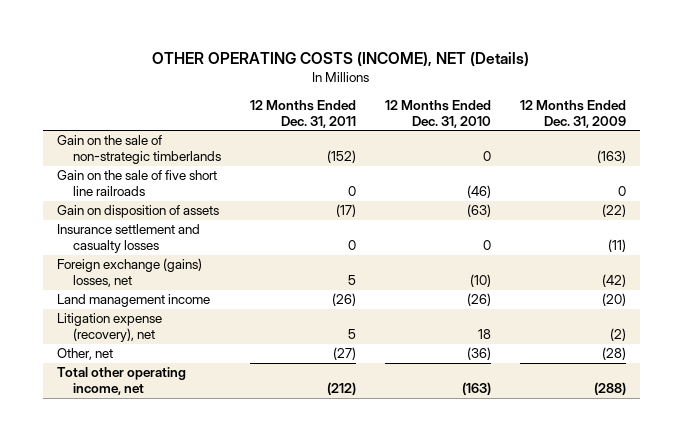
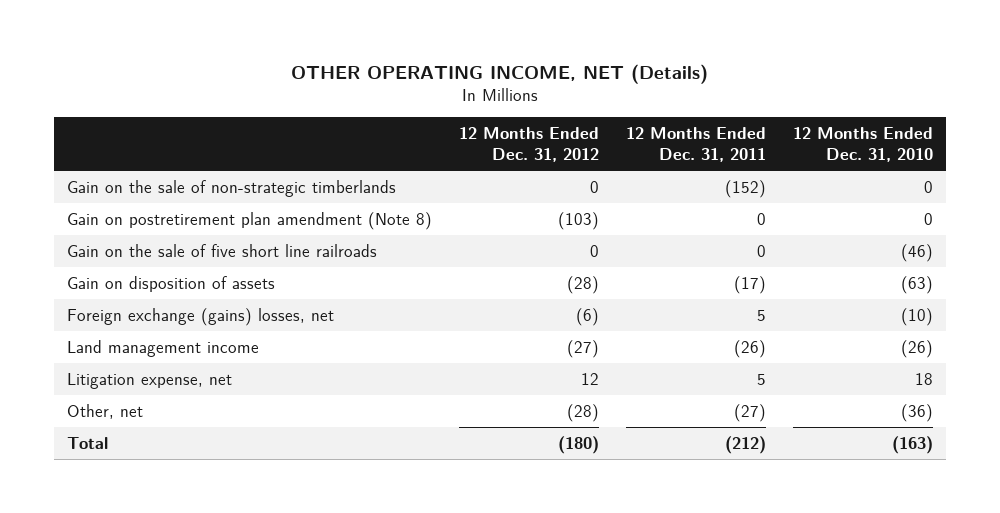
- OTHER OPERATING COSTS (INCOME), NET (Details)
+ OTHER OPERATING INCOME, NET (Details)
- | 12 Months Ended Dec. 31, 2011 | 12 Months Ended Dec. 31, 2010 | 12 Months Ended Dec. 31, 2009
+ | 12 Months Ended Dec. 31, 2012 | 12 Months Ended Dec. 31, 2011 | 12 Months Ended Dec. 31, 2010
+ Gain on postretirement plan amendment (Note 8) | (103) | 0 | 0
- Insurance settlement and casualty losses | 0 | 0 | (11)
- Litigation expense (recovery), net | 5 | 18 | (2)
+ Litigation expense, net | 12 | 5 | 18
- Total other operating income, net | (212) | (163) | (288)
+ Total | (180) | (212) | (163)

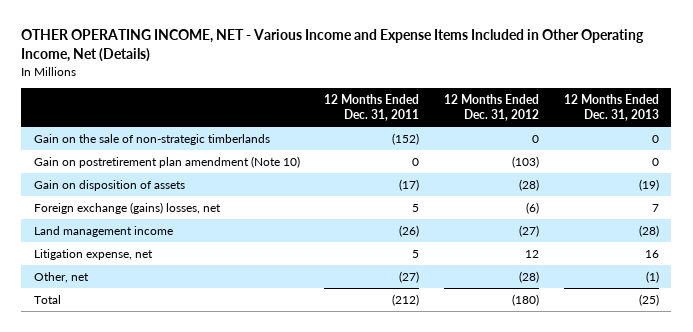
- OTHER OPERATING INCOME, NET (Details)
+ OTHER OPERATING INCOME, NET - Various Income and Expense Items Included in Other Operating Income, Net (Details)
- | 12 Months Ended Dec. 31, 2012 | 12 Months Ended Dec. 31, 2011 | 12 Months Ended Dec. 31, 2010
+ | 12 Months Ended Dec. 31, 2011 | 12 Months Ended Dec. 31, 2012 | 12 Months Ended Dec. 31, 2013
- Gain on postretirement plan amendment (Note 8) | (103) | 0 | 0
- Gain on the sale of five short line railroads | 0 | 0 | (46)
+ Gain on postretirement plan amendment (Note 10) | 0 | (103) | 0

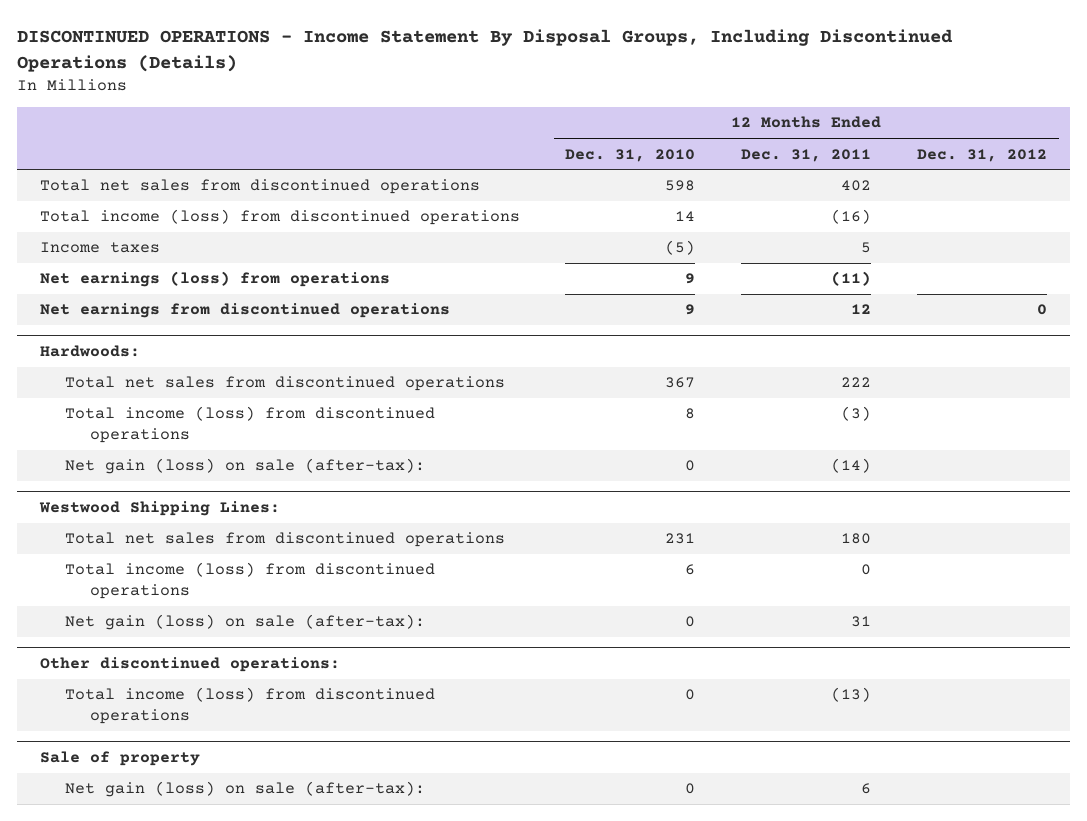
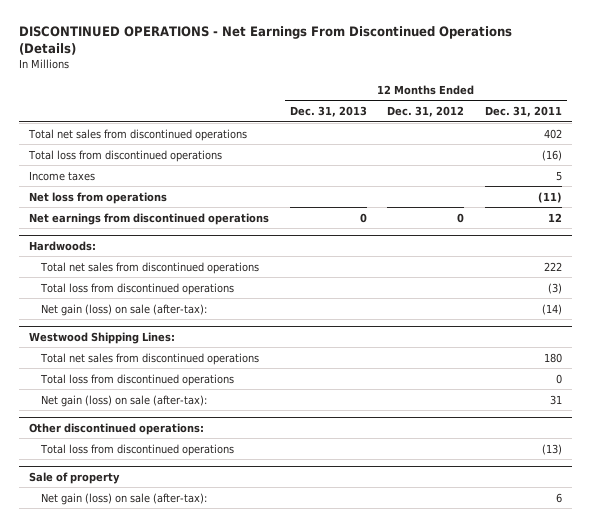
- DISCONTINUED OPERATIONS - Income Statement By Disposal Groups, Including Discontinued Operations (Details)
+ DISCONTINUED OPERATIONS - Net Earnings From Discontinued Operations (Details)
- | 12 Months Ended Dec. 31, 2010 | 12 Months Ended Dec. 31, 2011 | 12 Months Ended Dec. 31, 2012
+ | 12 Months Ended Dec. 31, 2013 | 12 Months Ended Dec. 31, 2012 | 12 Months Ended Dec. 31, 2011
- Total income (loss) from discontinued operations | 14 | (16) |
+ Total loss from discontinued operations | | | (16)
- Net earnings (loss) from operations | 9 | (11) |
+ Net loss from operations | | | (11)
@ Hardwoods:
- Total income (loss) from discontinued operations | 8 | (3) |
+ Total loss from discontinued operations | | | (3)
@ Westwood Shipping Lines:
- Total income (loss) from discontinued operations | 6 | 0 |
+ Total loss from discontinued operations | | | 0
@ Other discontinued operations:
- Total income (loss) from discontinued operations | 0 | (13) |
+ Total loss from discontinued operations | | | (13)

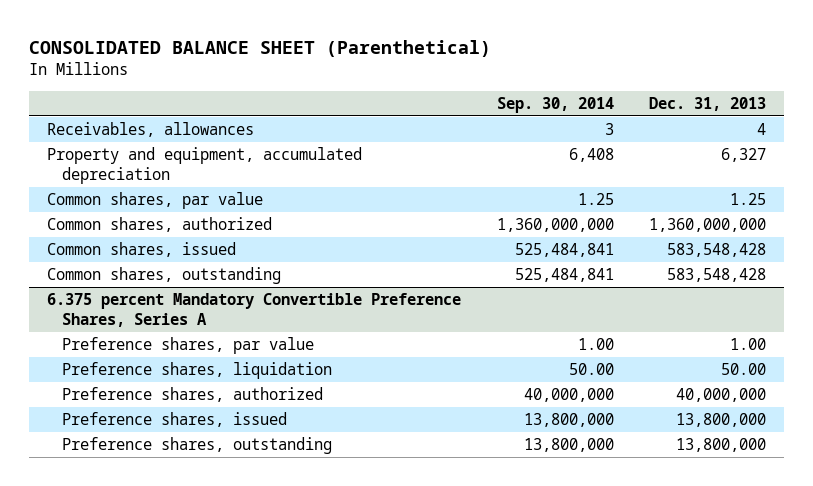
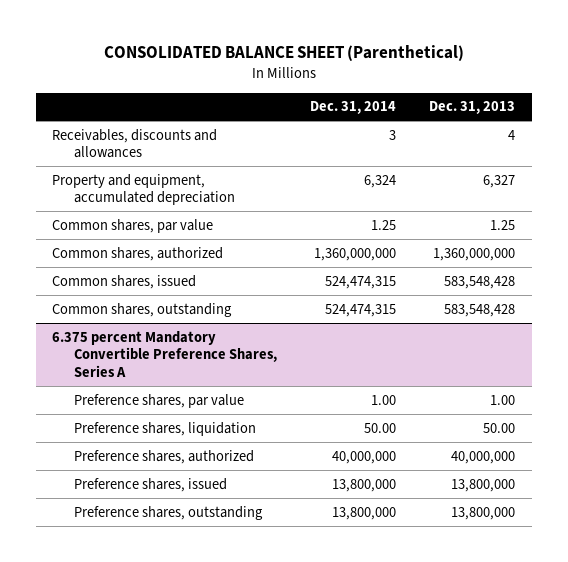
- | Sep. 30, 2014 | Dec. 31, 2013
+ | Dec. 31, 2014 | Dec. 31, 2013
- Receivables, allowances | 3 | 4
+ Receivables, discounts and allowances | 3 | 4

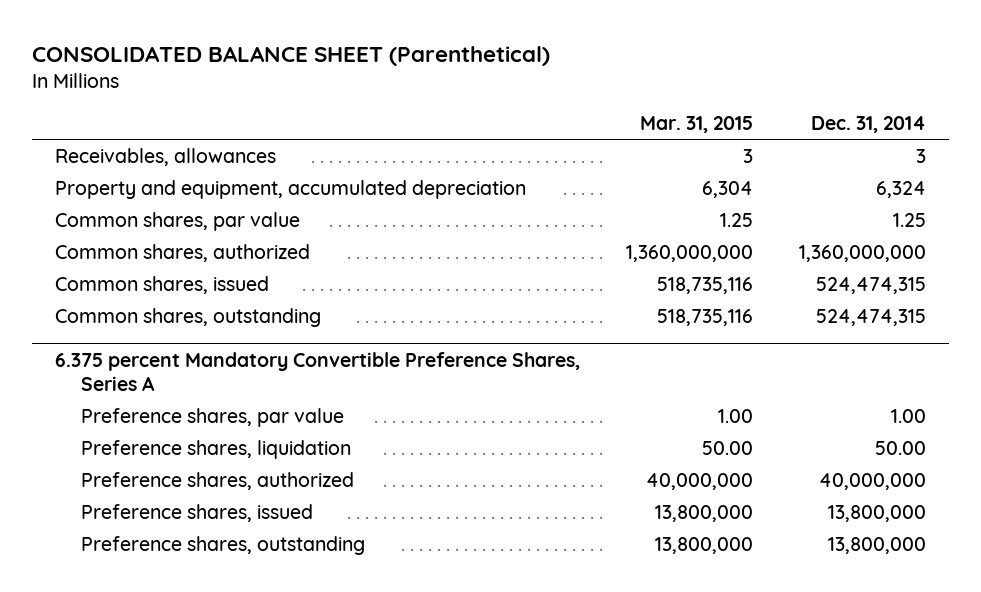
- | Dec. 31, 2014 | Dec. 31, 2013
+ | Mar. 31, 2015 | Dec. 31, 2014
- Receivables, discounts and allowances | 3 | 4
+ Receivables, allowances | 3 | 3

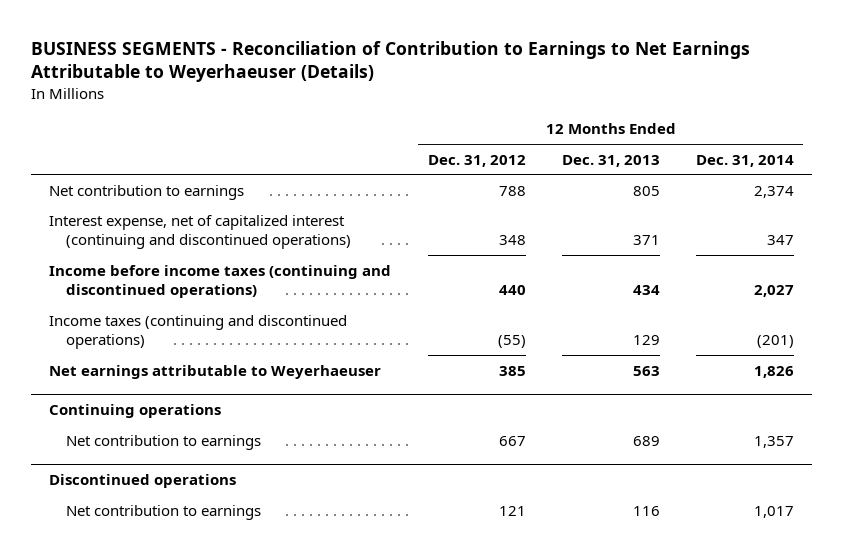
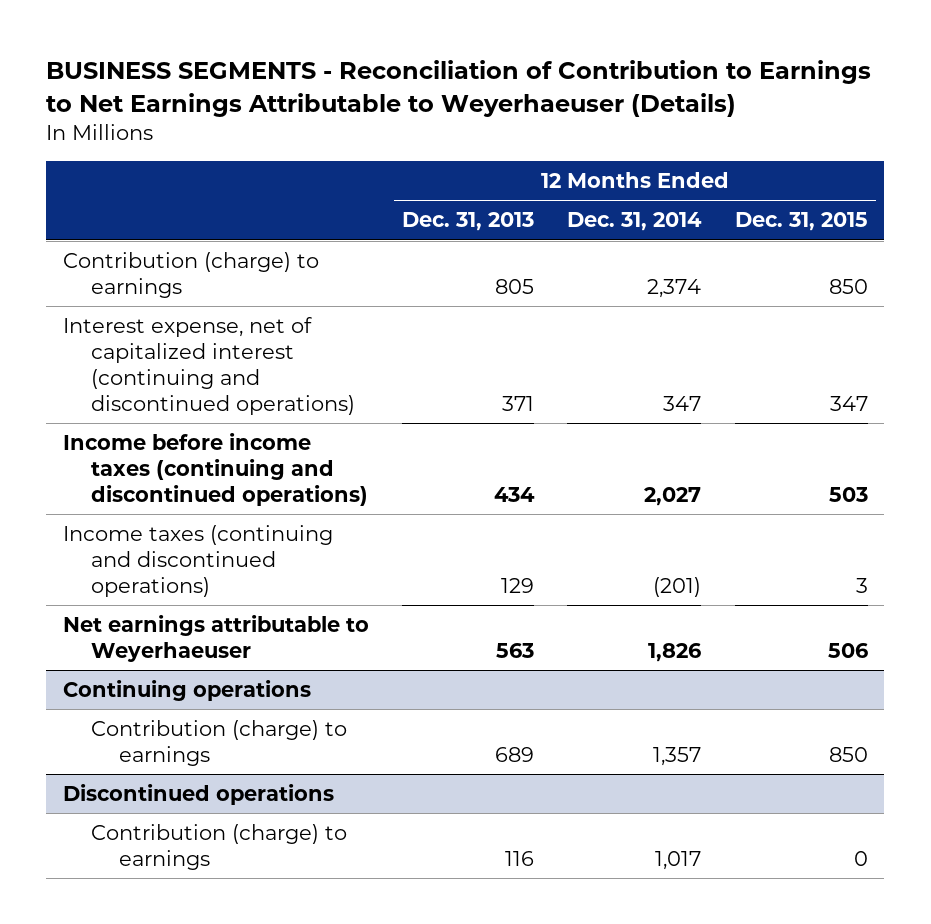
- | 12 Months Ended Dec. 31, 2012 | 12 Months Ended Dec. 31, 2013 | 12 Months Ended Dec. 31, 2014
+ | 12 Months Ended Dec. 31, 2013 | 12 Months Ended Dec. 31, 2014 | 12 Months Ended Dec. 31, 2015
- Net contribution to earnings | 788 | 805 | 2,374
+ Contribution (charge) to earnings | 805 | 2,374 | 850
@ Continuing operations
- Net contribution to earnings | 667 | 689 | 1,357
+ Contribution (charge) to earnings | 689 | 1,357 | 850
@ Discontinued operations
- Net contribution to earnings | 121 | 116 | 1,017
+ Contribution (charge) to earnings | 116 | 1,017 | 0

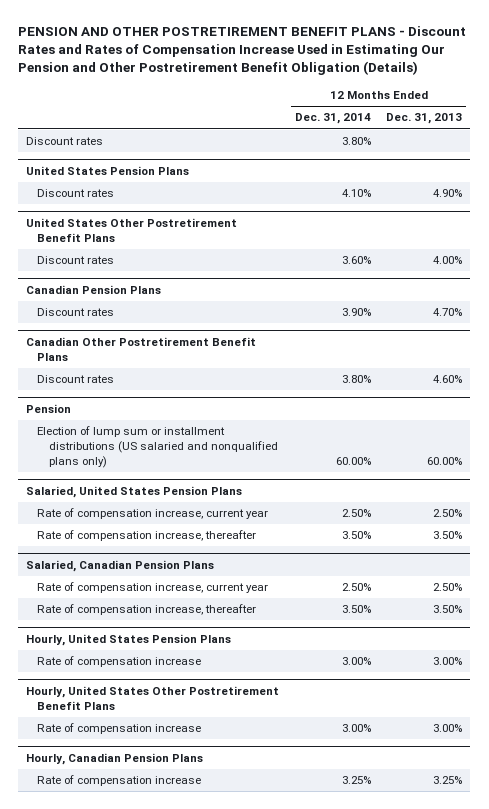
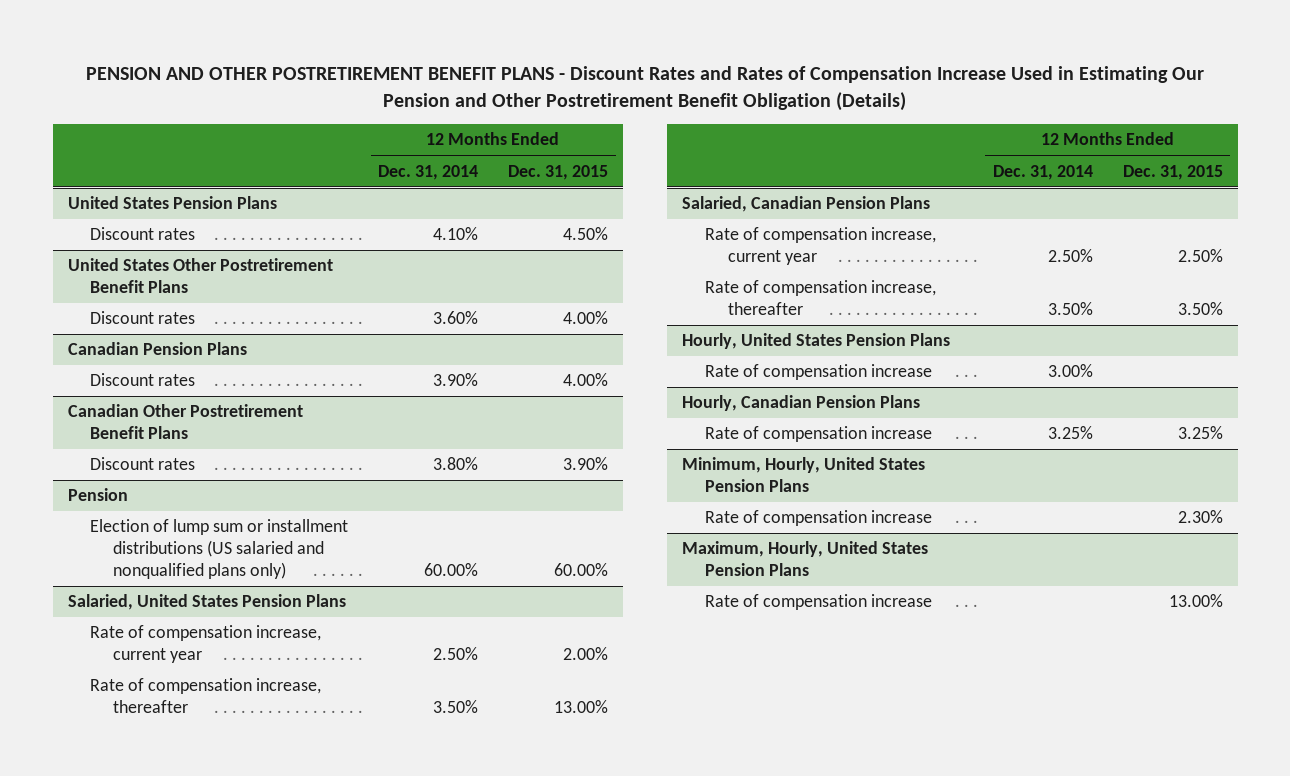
- | 12 Months Ended Dec. 31, 2014 | 12 Months Ended Dec. 31, 2013
+ | 12 Months Ended Dec. 31, 2014 | 12 Months Ended Dec. 31, 2015
- Discount rates | 3.80% |
- Hourly, United States Other Postretirement Benefit Plans
- Rate of compensation increase | 3.00% | 3.00%
+ Minimum, Hourly, United States Pension Plans
+ Rate of compensation increase | | 2.30%
+ Maximum, Hourly, United States Pension Plans
+ Rate of compensation increase | | 13.00%

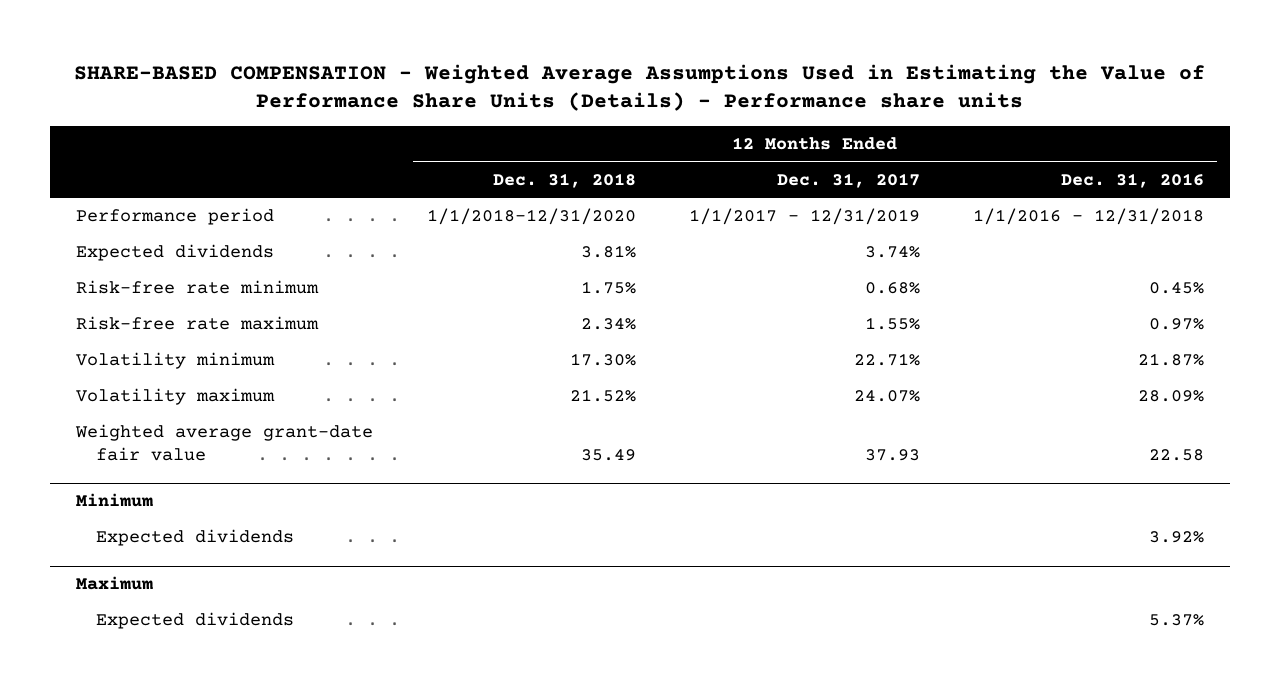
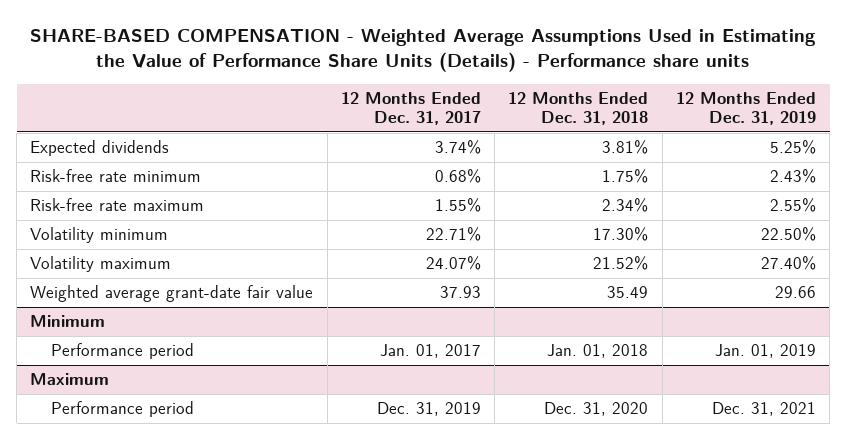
- | 12 Months Ended Dec. 31, 2018 | 12 Months Ended Dec. 31, 2017 | 12 Months Ended Dec. 31, 2016
+ | 12 Months Ended Dec. 31, 2017 | 12 Months Ended Dec. 31, 2018 | 12 Months Ended Dec. 31, 2019
- Performance period | 1/1/2018-12/31/2020 | 1/1/2017 - 12/31/2019 | 1/1/2016 - 12/31/2018
@ Minimum
- Expected dividends | | | 3.92%
+ Performance period | Jan. 01, 2017 | Jan. 01, 2018 | Jan. 01, 2019
@ Maximum
- Expected dividends | | | 5.37%
+ Performance period | Dec. 31, 2019 | Dec. 31, 2020 | Dec. 31, 2021

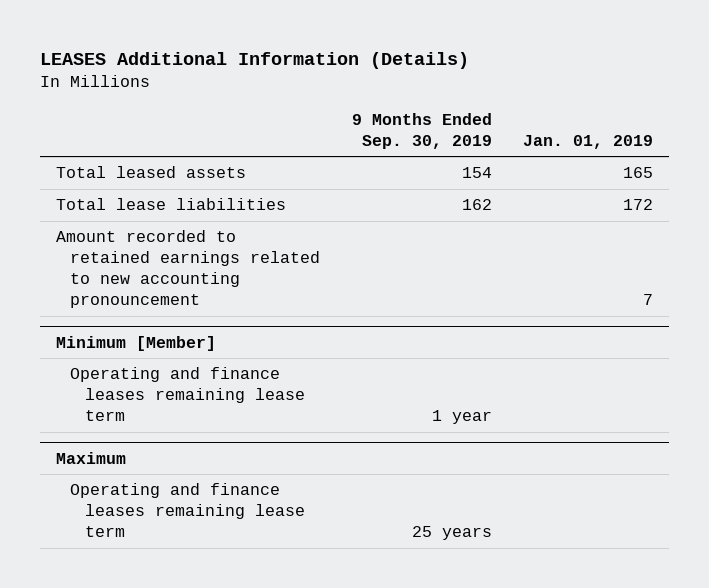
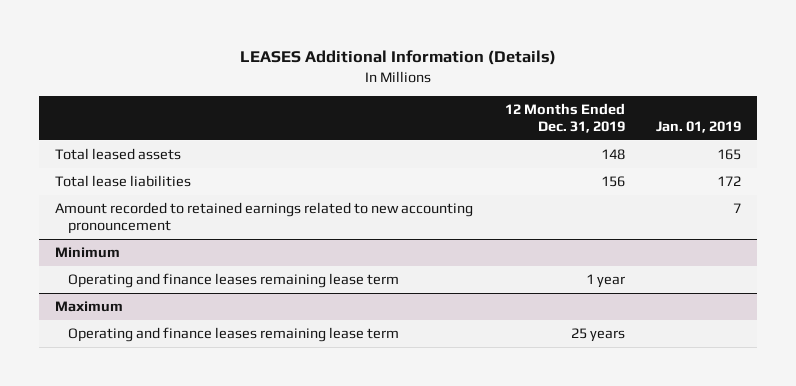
- | 9 Months Ended Sep. 30, 2019 | Jan. 01, 2019
+ | 12 Months Ended Dec. 31, 2019 | Jan. 01, 2019
- Minimum [Member]
+ Minimum

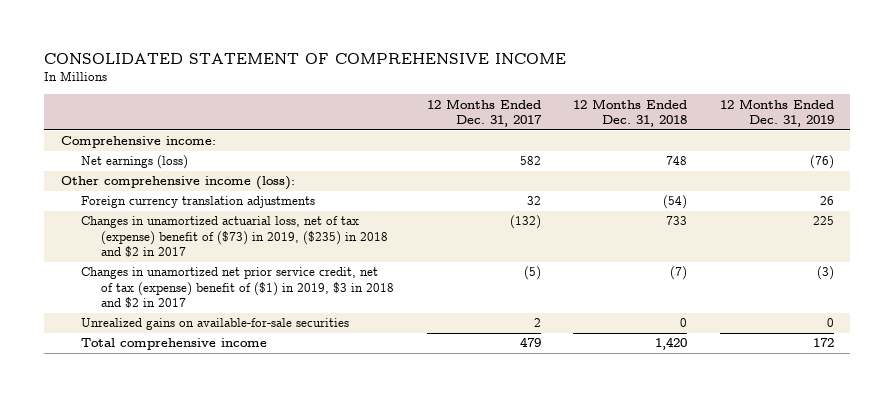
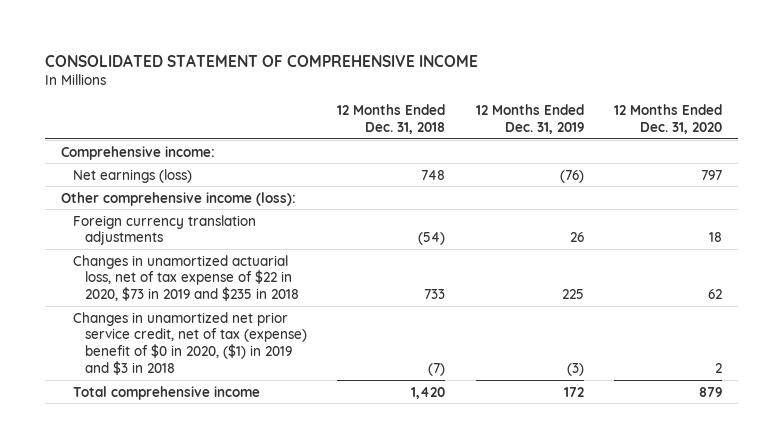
- | 12 Months Ended Dec. 31, 2017 | 12 Months Ended Dec. 31, 2018 | 12 Months Ended Dec. 31, 2019
+ | 12 Months Ended Dec. 31, 2018 | 12 Months Ended Dec. 31, 2019 | 12 Months Ended Dec. 31, 2020
- Changes in unamortized actuarial loss, net of tax (expense) benefit of ($73) in 2019, ($235) in 2018 and $2 in 2017 | (132) | 733 | 225
- Changes in unamortized net prior service credit, net of tax (expense) benefit of ($1) in 2019, $3 in 2018 and $2 in 2017 | (5) | (7) | (3)
- Unrealized gains on available-for-sale securities | 2 | 0 | 0
+ Changes in unamortized actuarial loss, net of tax expense of $22 in 2020, $73 in 2019 and $235 in 2018 | 733 | 225 | 62
+ Changes in unamortized net prior service credit, net of tax (expense) benefit of $0 in 2020, ($1) in 2019 and $3 in 2018 | (7) | (3) | 2

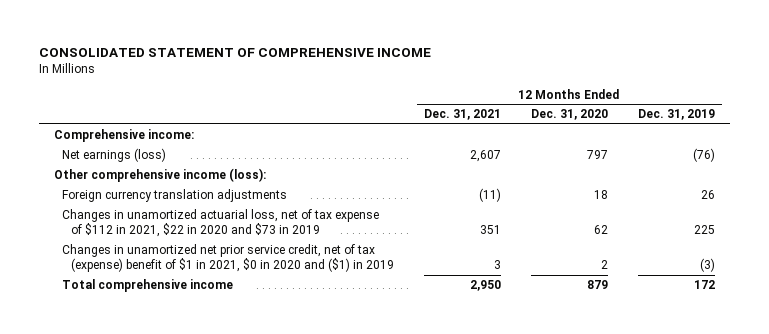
- | 12 Months Ended Dec. 31, 2018 | 12 Months Ended Dec. 31, 2019 | 12 Months Ended Dec. 31, 2020
+ | 12 Months Ended Dec. 31, 2021 | 12 Months Ended Dec. 31, 2020 | 12 Months Ended Dec. 31, 2019
- Changes in unamortized actuarial loss, net of tax expense of $22 in 2020, $73 in 2019 and $235 in 2018 | 733 | 225 | 62
- Changes in unamortized net prior service credit, net of tax (expense) benefit of $0 in 2020, ($1) in 2019 and $3 in 2018 | (7) | (3) | 2
+ Changes in unamortized actuarial loss, net of tax expense of $112 in 2021, $22 in 2020 and $73 in 2019 | 351 | 62 | 225
+ Changes in unamortized net prior service credit, net of tax (expense) benefit of $1 in 2021, $0 in 2020 and ($1) in 2019 | 3 | 2 | (3)

